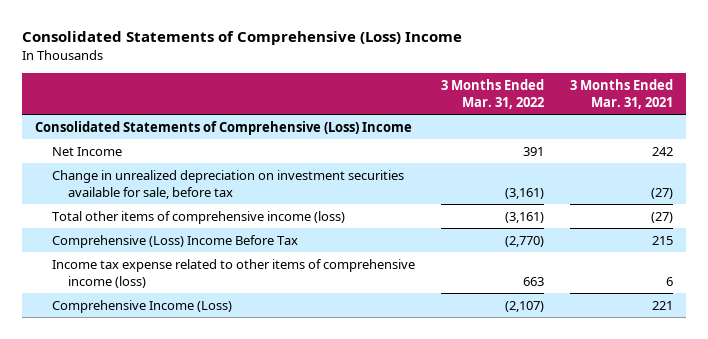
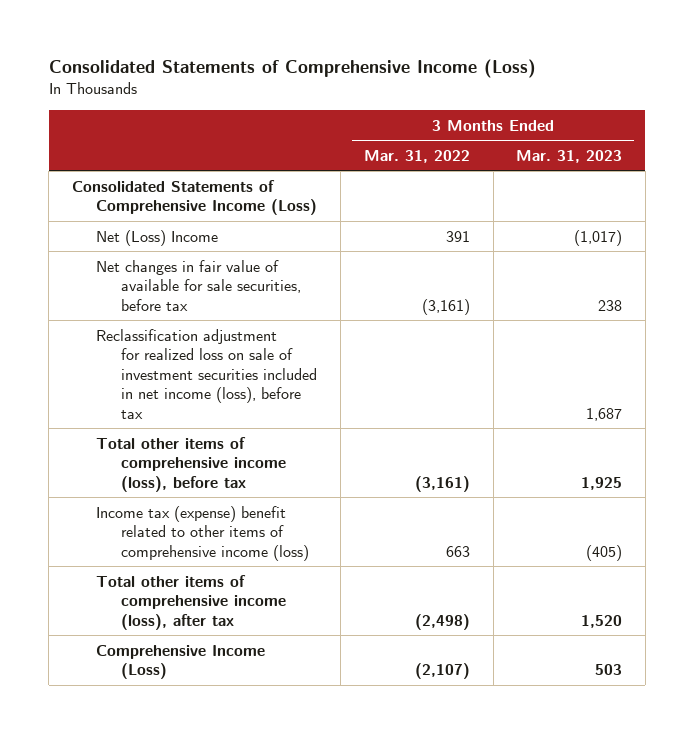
- Consolidated Statements of Comprehensive (Loss) Income
+ Consolidated Statements of Comprehensive Income (Loss)
- | 3 Months Ended Mar. 31, 2022 | 3 Months Ended Mar. 31, 2021
+ | 3 Months Ended Mar. 31, 2022 | 3 Months Ended Mar. 31, 2023
- Consolidated Statements of Comprehensive (Loss) Income
- Net Income | 391 | 242
- Change in unrealized depreciation on investment securities available for sale, before tax | (3,161) | (27)
- Total other items of comprehensive income (loss) | (3,161) | (27)
- Comprehensive (Loss) Income Before Tax | (2,770) | 215
- Income tax expense related to other items of comprehensive income (loss) | 663 | 6
+ Consolidated Statements of Comprehensive Income (Loss)
+ Net (Loss) Income | 391 | (1,017)
+ Net changes in fair value of available for sale securities, before tax | (3,161) | 238
+ Reclassification adjustment for realized loss on sale of investment securities included in net income (loss), before tax | | 1,687
+ Total other items of comprehensive income (loss), before tax | (3,161) | 1,925
+ Income tax (expense) benefit related to other items of comprehensive income (loss) | 663 | (405)
+ Total other items of comprehensive income (loss), after tax | (2,498) | 1,520

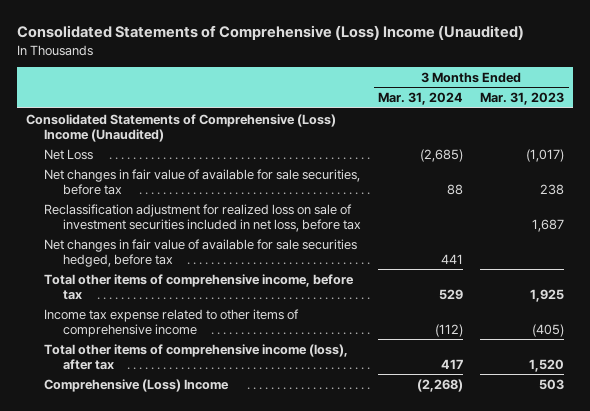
- Consolidated Statements of Comprehensive Income (Loss)
+ Consolidated Statements of Comprehensive (Loss) Income (Unaudited)
- | 3 Months Ended Mar. 31, 2022 | 3 Months Ended Mar. 31, 2023
+ | 3 Months Ended Mar. 31, 2024 | 3 Months Ended Mar. 31, 2023
- Consolidated Statements of Comprehensive Income (Loss)
- Net (Loss) Income | 391 | (1,017)
+ Consolidated Statements of Comprehensive (Loss) Income (Unaudited)
+ Net Loss | (2,685) | (1,017)
- Reclassification adjustment for realized loss on sale of investment securities included in net income (loss), before tax | | 1,687
- Total other items of comprehensive income (loss), before tax | (3,161) | 1,925
- Income tax (expense) benefit related to other items of comprehensive income (loss) | 663 | (405)
+ Reclassification adjustment for realized loss on sale of investment securities included in net loss, before tax | | 1,687
+ Net changes in fair value of available for sale securities hedged, before tax | 441 |
+ Total other items of comprehensive income, before tax | 529 | 1,925
+ Income tax expense related to other items of comprehensive income | (112) | (405)
- Comprehensive Income (Loss) | (2,107) | 503
+ Comprehensive (Loss) Income | (2,268) | 503

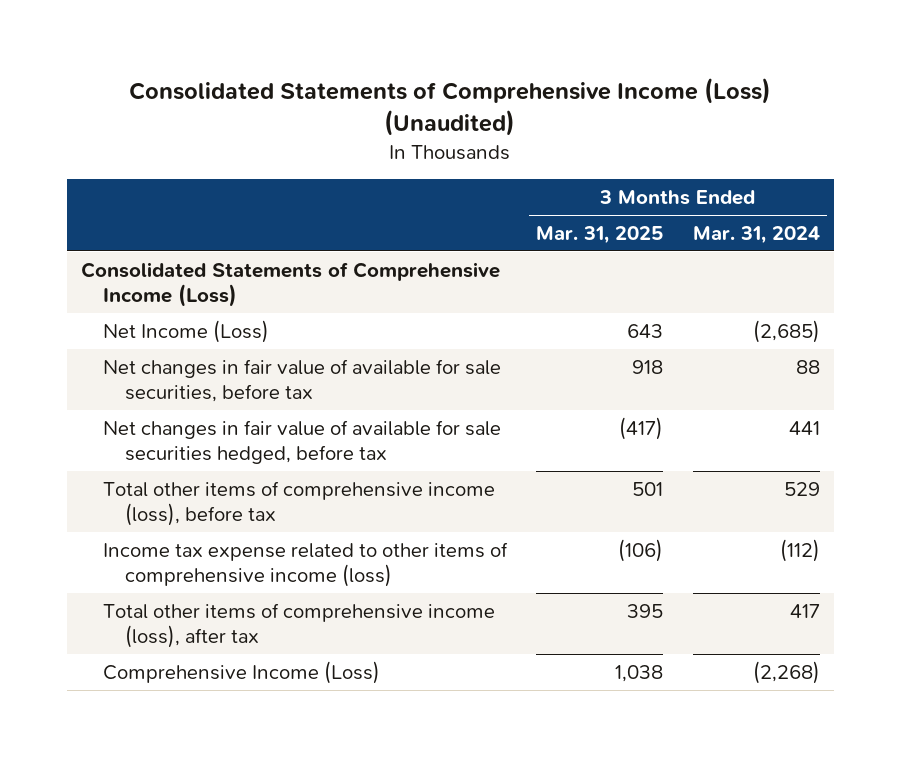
- Consolidated Statements of Comprehensive (Loss) Income (Unaudited)
+ Consolidated Statements of Comprehensive Income (Loss) (Unaudited)
- | 3 Months Ended Mar. 31, 2024 | 3 Months Ended Mar. 31, 2023
+ | 3 Months Ended Mar. 31, 2025 | 3 Months Ended Mar. 31, 2024
- Consolidated Statements of Comprehensive (Loss) Income (Unaudited)
- Net Loss | (2,685) | (1,017)
+ Consolidated Statements of Comprehensive Income (Loss)
+ Net Income (Loss) | 643 | (2,685)
- Reclassification adjustment for realized loss on sale of investment securities included in net loss, before tax | | 1,687
- Total other items of comprehensive income, before tax | 529 | 1,925
- Income tax expense related to other items of comprehensive income | (112) | (405)
+ Total other items of comprehensive income (loss), before tax | 501 | 529
+ Income tax expense related to other items of comprehensive income (loss) | (106) | (112)
- Comprehensive (Loss) Income | (2,268) | 503
+ Comprehensive Income (Loss) | 1,038 | (2,268)

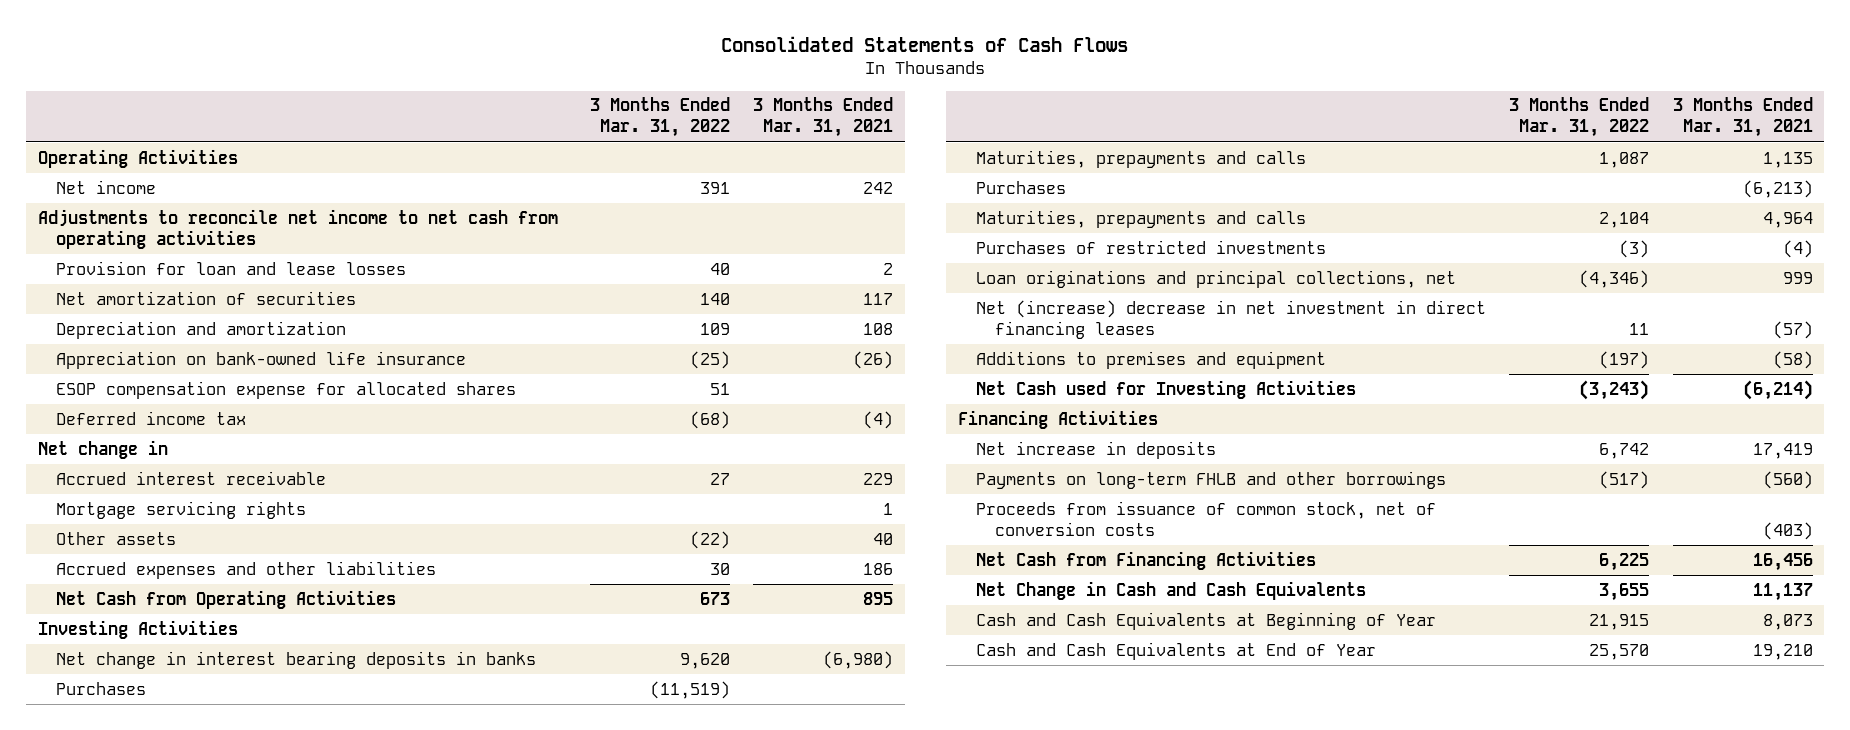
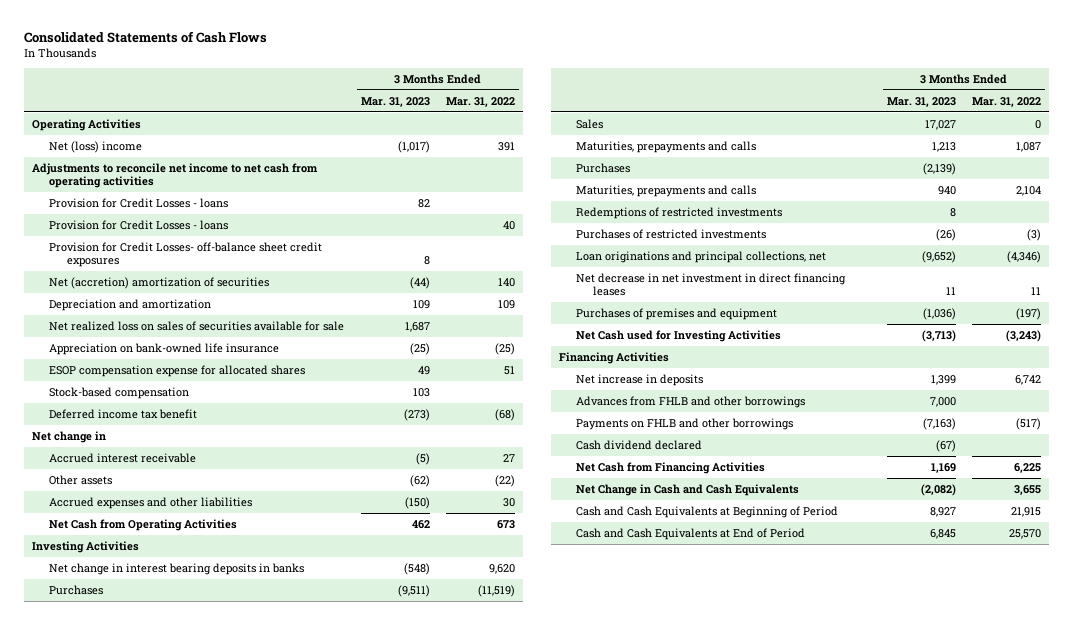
- | 3 Months Ended Mar. 31, 2022 | 3 Months Ended Mar. 31, 2021
+ | 3 Months Ended Mar. 31, 2023 | 3 Months Ended Mar. 31, 2022
- Net income | 391 | 242
+ Net (loss) income | (1,017) | 391
- Provision for loan and lease losses | 40 | 2
- Net amortization of securities | 140 | 117
+ Provision for Credit Losses - loans | 82 |
+ Provision for Credit Losses - loans | | 40
+ Provision for Credit Losses- off-balance sheet credit exposures | 8 |
+ Net (accretion) amortization of securities | (44) | 140
+ Net realized loss on sales of securities available for sale | 1,687 |
- Deferred income tax | (68) | (4)
+ Stock-based compensation | 103 |
+ Deferred income tax benefit | (273) | (68)
- Mortgage servicing rights | | 1
+ Sales | 17,027 | 0
+ Redemptions of restricted investments | 8 |
- Net (increase) decrease in net investment in direct financing leases | 11 | (57)
- Additions to premises and equipment | (197) | (58)
+ Net decrease in net investment in direct financing leases | 11 | 11
+ Purchases of premises and equipment | (1,036) | (197)
- Payments on long-term FHLB and other borrowings | (517) | (560)
- Proceeds from issuance of common stock, net of conversion costs | | (403)
+ Advances from FHLB and other borrowings | 7,000 |
+ Payments on FHLB and other borrowings | (7,163) | (517)
+ Cash dividend declared | (67) |
- Cash and Cash Equivalents at Beginning of Year | 21,915 | 8,073
- Cash and Cash Equivalents at End of Year | 25,570 | 19,210
+ Cash and Cash Equivalents at Beginning of Period | 8,927 | 21,915
+ Cash and Cash Equivalents at End of Period | 6,845 | 25,570

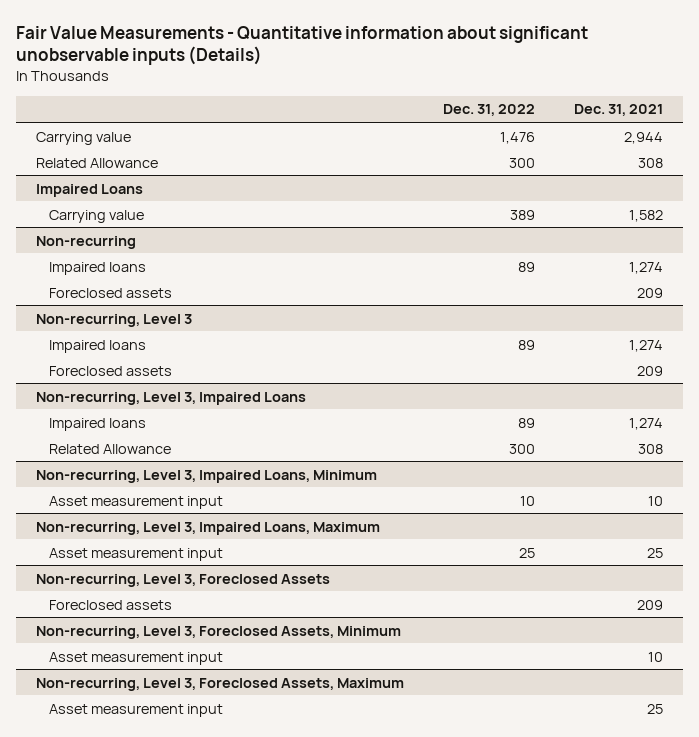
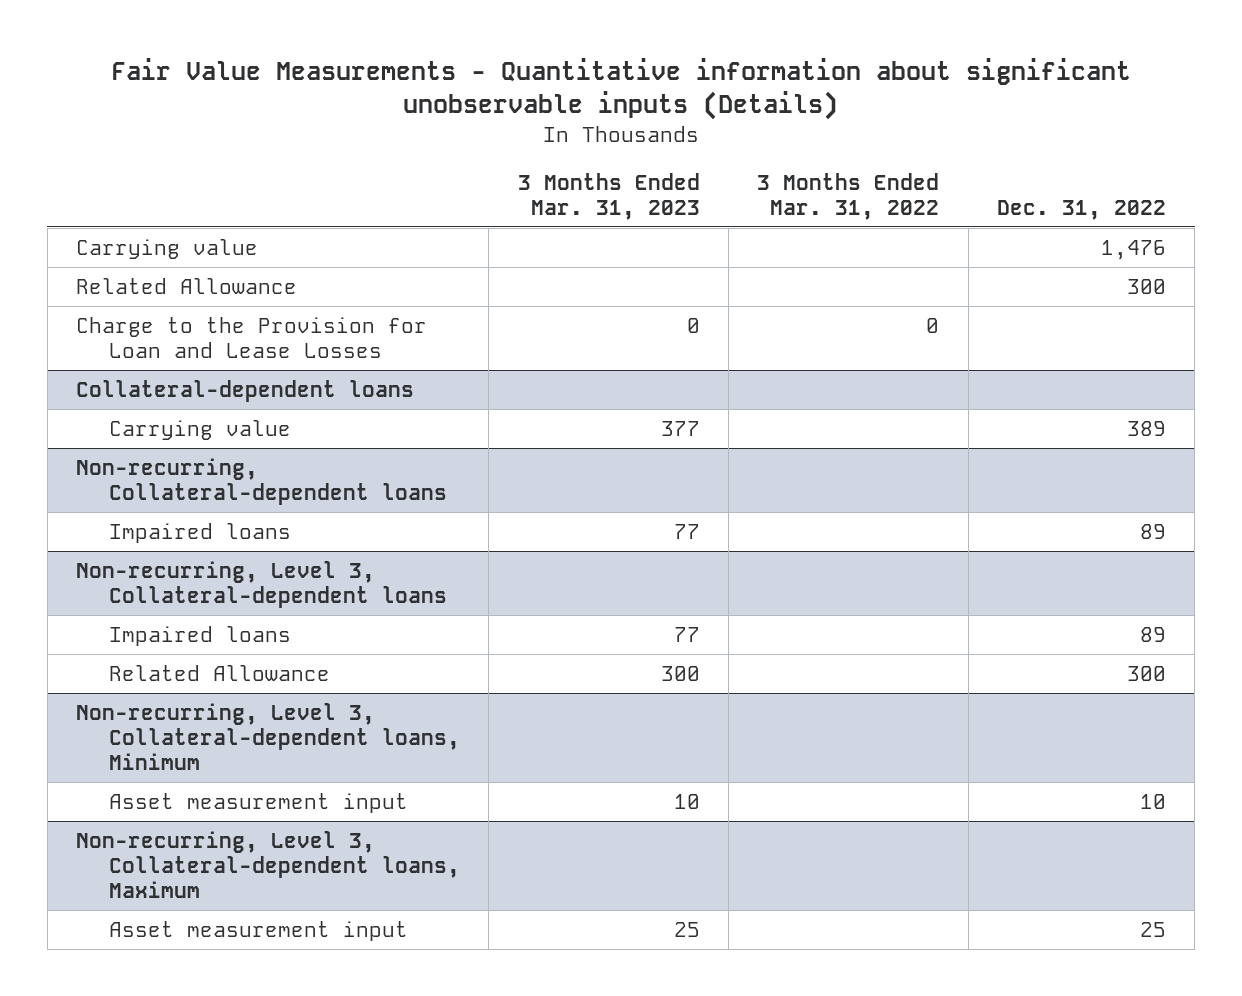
- | Dec. 31, 2022 | Dec. 31, 2021
+ | 3 Months Ended Mar. 31, 2023 | 3 Months Ended Mar. 31, 2022 | Dec. 31, 2022
- Impaired Loans
+ Charge to the Provision for Loan and Lease Losses | 0 | 0 |
+ Collateral-dependent loans
- Non-recurring
- Impaired loans | 89 | 1,274
- Foreclosed assets | | 209
- Non-recurring, Level 3
+ Non-recurring, Collateral-dependent loans
- Foreclosed assets | | 209
- Non-recurring, Level 3, Impaired Loans
+ Non-recurring, Level 3, Collateral-dependent loans
- Non-recurring, Level 3, Impaired Loans, Minimum
+ Non-recurring, Level 3, Collateral-dependent loans, Minimum
- Non-recurring, Level 3, Impaired Loans, Maximum
+ Non-recurring, Level 3, Collateral-dependent loans, Maximum
- Non-recurring, Level 3, Foreclosed Assets
- Foreclosed assets | | 209
- Non-recurring, Level 3, Foreclosed Assets, Minimum
- Asset measurement input | | 10
- Non-recurring, Level 3, Foreclosed Assets, Maximum
- Asset measurement input | | 25

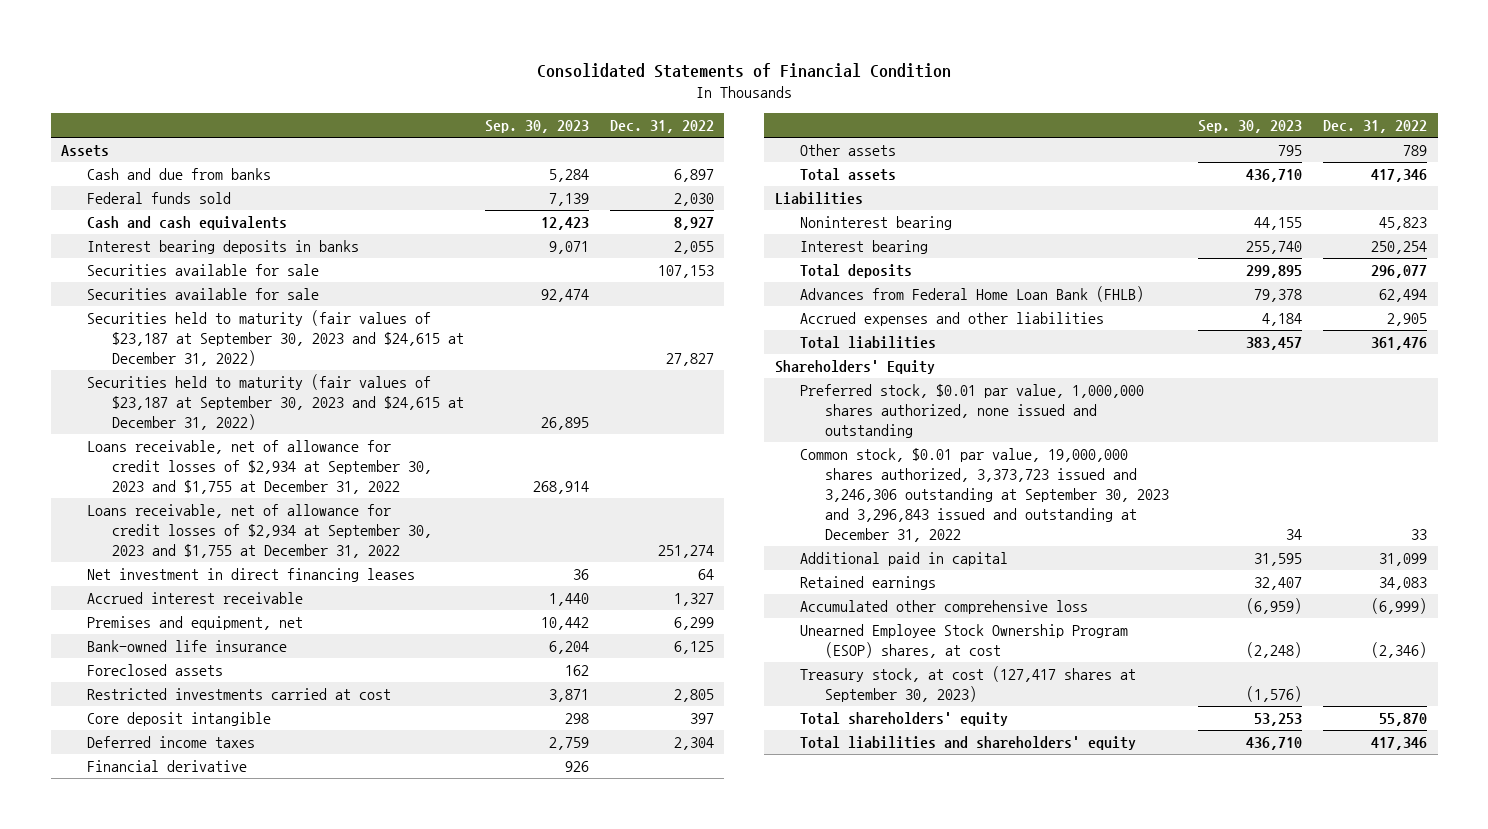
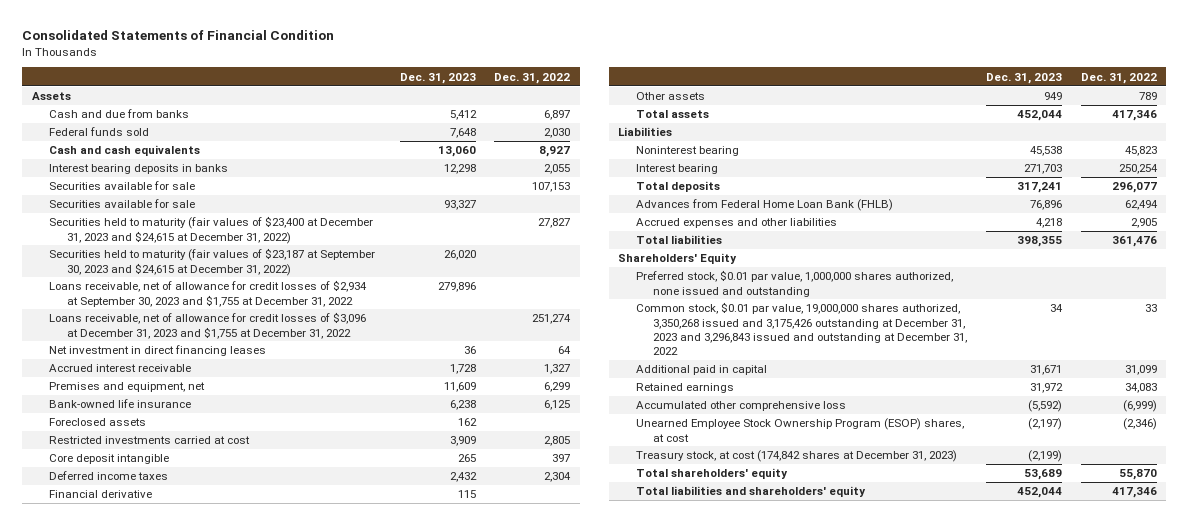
- | Sep. 30, 2023 | Dec. 31, 2022
+ | Dec. 31, 2023 | Dec. 31, 2022
- Securities held to maturity (fair values of $23,187 at September 30, 2023 and $24,615 at December 31, 2022) | | 27,827
+ Securities held to maturity (fair values of $23,400 at December 31, 2023 and $24,615 at December 31, 2022) | | 27,827
- Loans receivable, net of allowance for credit losses of $2,934 at September 30, 2023 and $1,755 at December 31, 2022 | | 251,274
+ Loans receivable, net of allowance for credit losses of $3,096 at December 31, 2023 and $1,755 at December 31, 2022 | | 251,274
- Common stock, $0.01 par value, 19,000,000 shares authorized, 3,373,723 issued and 3,246,306 outstanding at September 30, 2023 and 3,296,843 issued and outstanding at December 31, 2022 | 34 | 33
+ Common stock, $0.01 par value, 19,000,000 shares authorized, 3,350,268 issued and 3,175,426 outstanding at December 31, 2023 and 3,296,843 issued and outstanding at December 31, 2022 | 34 | 33
- Treasury stock, at cost (127,417 shares at September 30, 2023) | (1,576) |
+ Treasury stock, at cost (174,842 shares at December 31, 2023) | (2,199) |

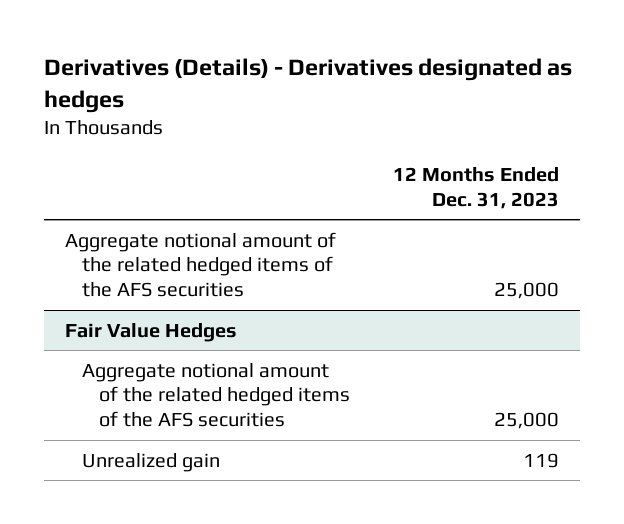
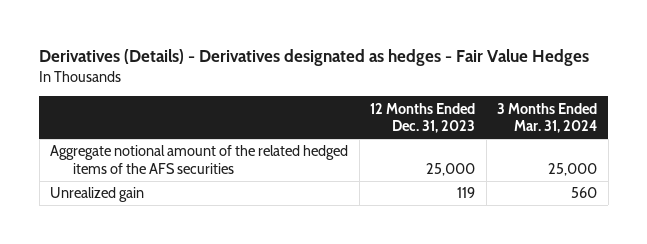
- Derivatives (Details) - Derivatives designated as hedges
+ Derivatives (Details) - Derivatives designated as hedges - Fair Value Hedges
- | 12 Months Ended Dec. 31, 2023
+ | 12 Months Ended Dec. 31, 2023 | 3 Months Ended Mar. 31, 2024
- Fair Value Hedges
- Aggregate notional amount of the related hedged items of the AFS securities | 25,000

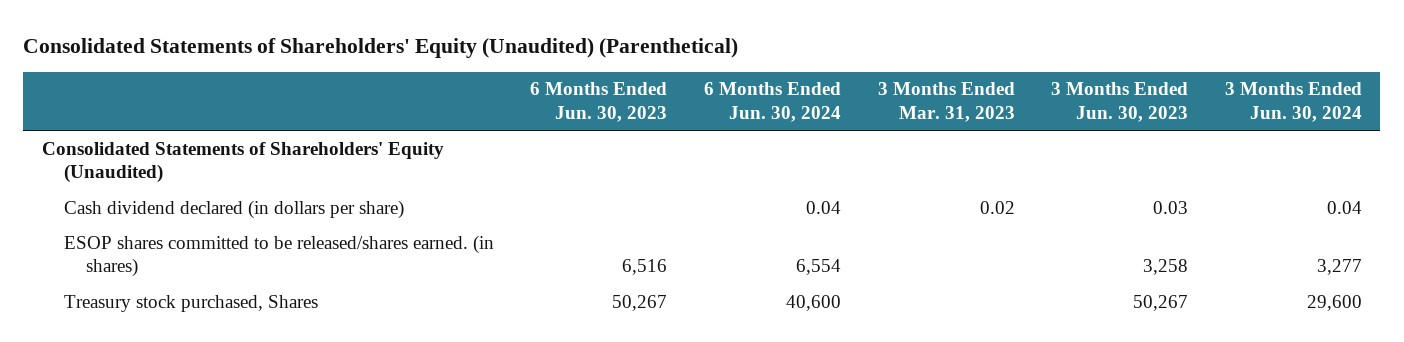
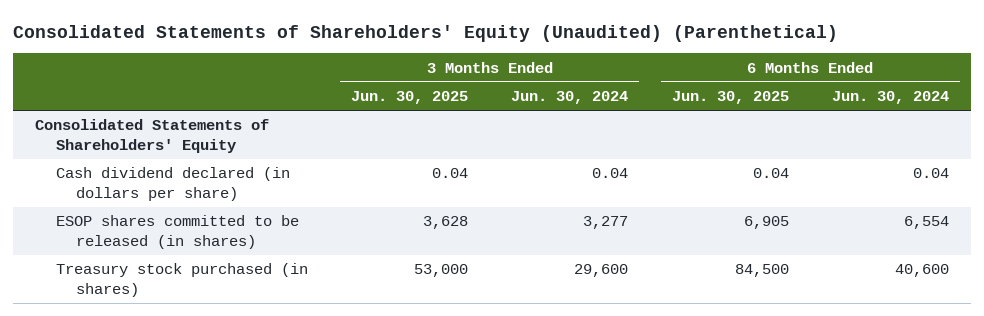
- | 6 Months Ended Jun. 30, 2023 | 6 Months Ended Jun. 30, 2024 | 3 Months Ended Mar. 31, 2023 | 3 Months Ended Jun. 30, 2023 | 3 Months Ended Jun. 30, 2024
+ | 3 Months Ended Jun. 30, 2025 | 3 Months Ended Jun. 30, 2024 | 6 Months Ended Jun. 30, 2025 | 6 Months Ended Jun. 30, 2024
- Consolidated Statements of Shareholders' Equity (Unaudited)
+ Consolidated Statements of Shareholders' Equity
- ESOP shares committed to be released/shares earned. (in shares) | 6,516 | 6,554 | | 3,258 | 3,277
- Treasury stock purchased, Shares | 50,267 | 40,600 | | 50,267 | 29,600
+ ESOP shares committed to be released (in shares) | 3,628 | 3,277 | 6,905 | 6,554
+ Treasury stock purchased (in shares) | 53,000 | 29,600 | 84,500 | 40,600

